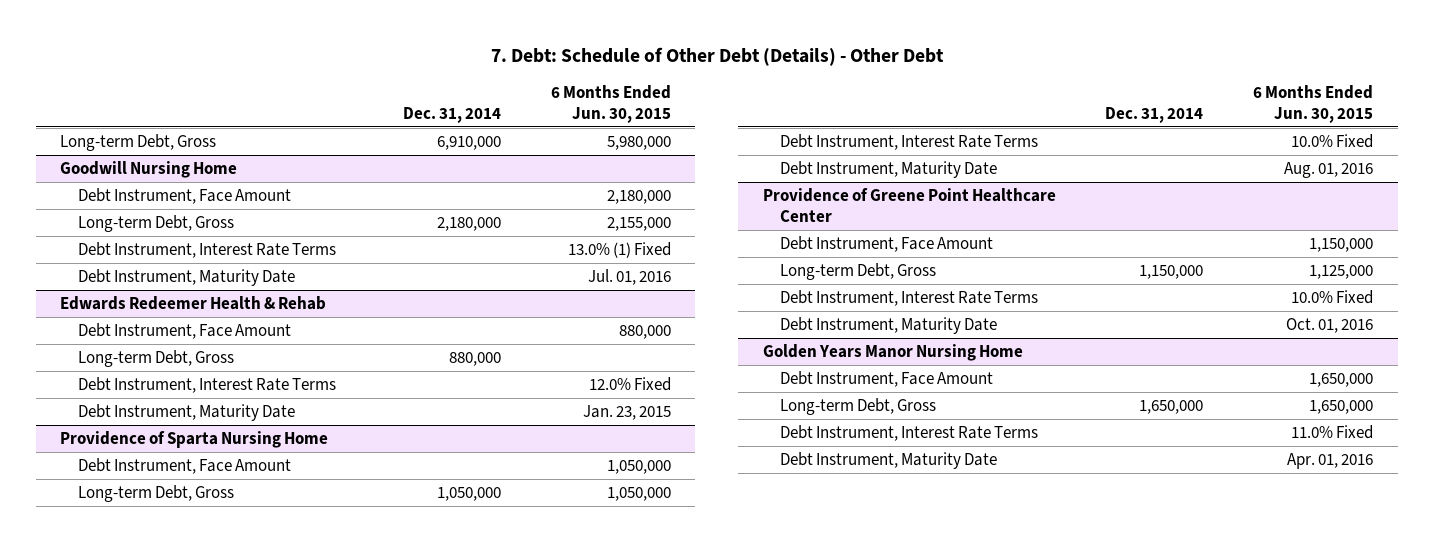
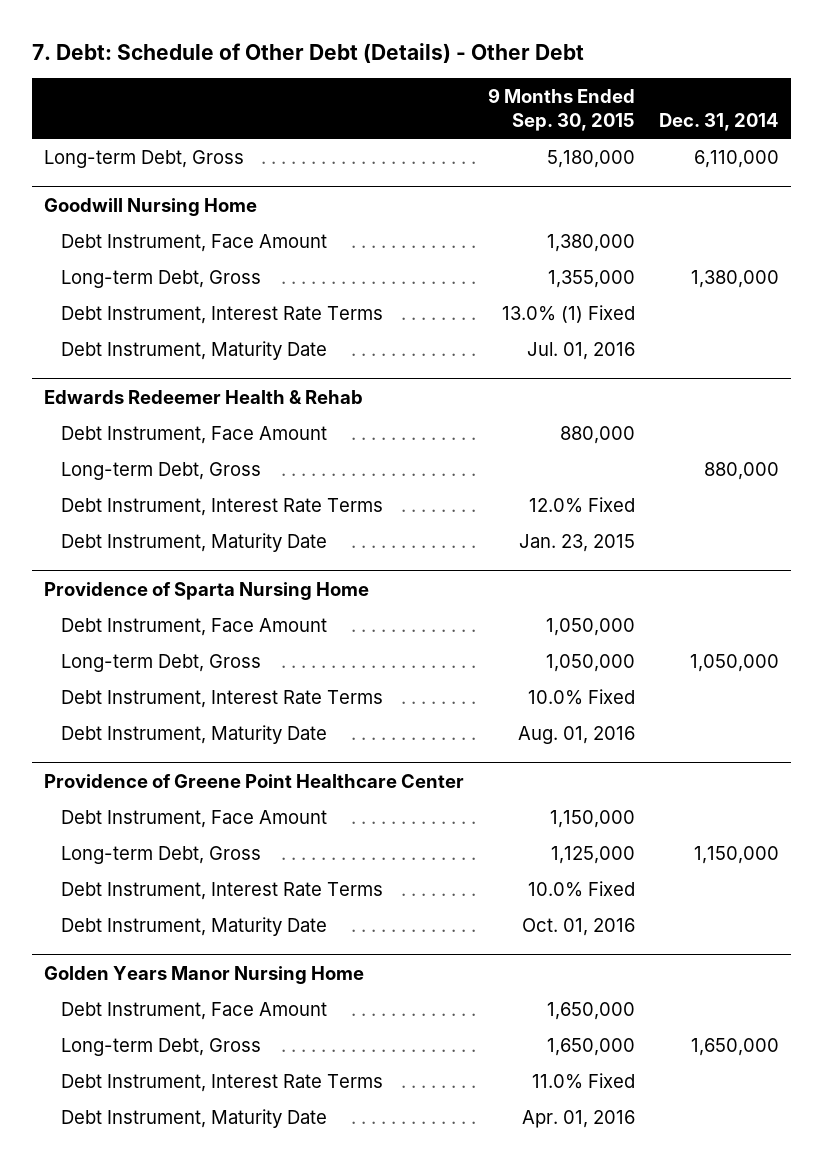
- | Dec. 31, 2014 | 6 Months Ended Jun. 30, 2015
+ | 9 Months Ended Sep. 30, 2015 | Dec. 31, 2014
- Long-term Debt, Gross | 6,910,000 | 5,980,000
+ Long-term Debt, Gross | 5,180,000 | 6,110,000
@ Goodwill Nursing Home
- Long-term Debt, Gross | 2,180,000 | 2,155,000
+ Long-term Debt, Gross | 1,355,000 | 1,380,000

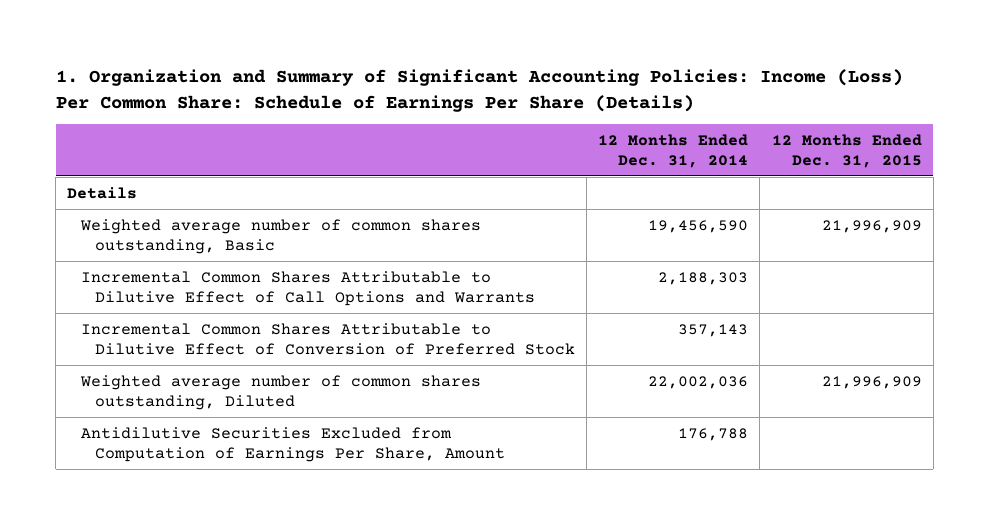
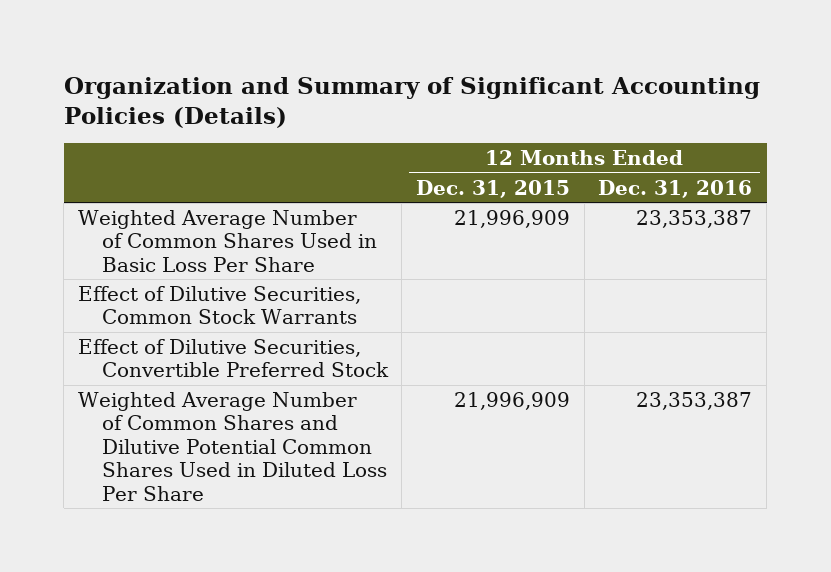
- 1. Organization and Summary of Significant Accounting Policies: Income (Loss) Per Common Share: Schedule of Earnings Per Share (Details)
+ Organization and Summary of Significant Accounting Policies (Details)
- | 12 Months Ended Dec. 31, 2014 | 12 Months Ended Dec. 31, 2015
+ | 12 Months Ended Dec. 31, 2015 | 12 Months Ended Dec. 31, 2016
- Details
- Weighted average number of common shares outstanding, Basic | 19,456,590 | 21,996,909
- Incremental Common Shares Attributable to Dilutive Effect of Call Options and Warrants | 2,188,303 |
- Incremental Common Shares Attributable to Dilutive Effect of Conversion of Preferred Stock | 357,143 |
- Weighted average number of common shares outstanding, Diluted | 22,002,036 | 21,996,909
- Antidilutive Securities Excluded from Computation of Earnings Per Share, Amount | 176,788 |
+ Weighted Average Number of Common Shares Used in Basic Loss Per Share | 21,996,909 | 23,353,387
+ Effect of Dilutive Securities, Common Stock Warrants
+ Effect of Dilutive Securities, Convertible Preferred Stock
+ Weighted Average Number of Common Shares and Dilutive Potential Common Shares Used in Diluted Loss Per Share | 21,996,909 | 23,353,387

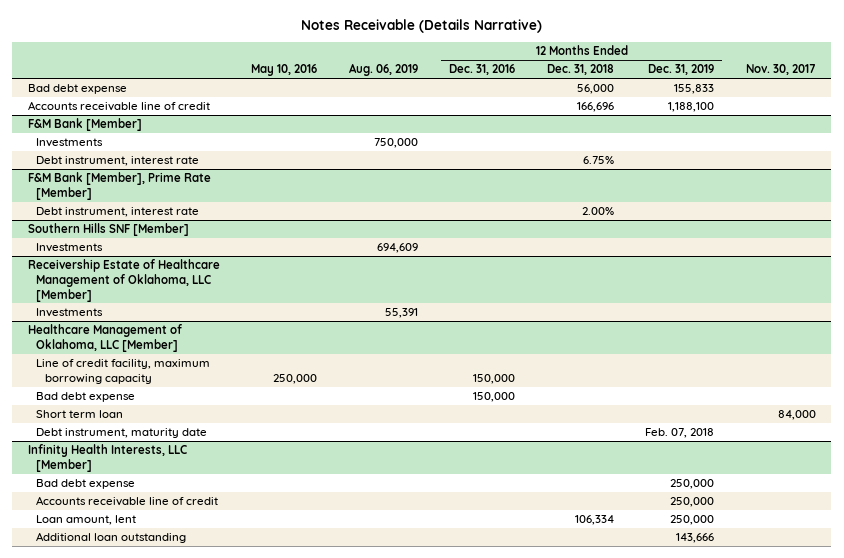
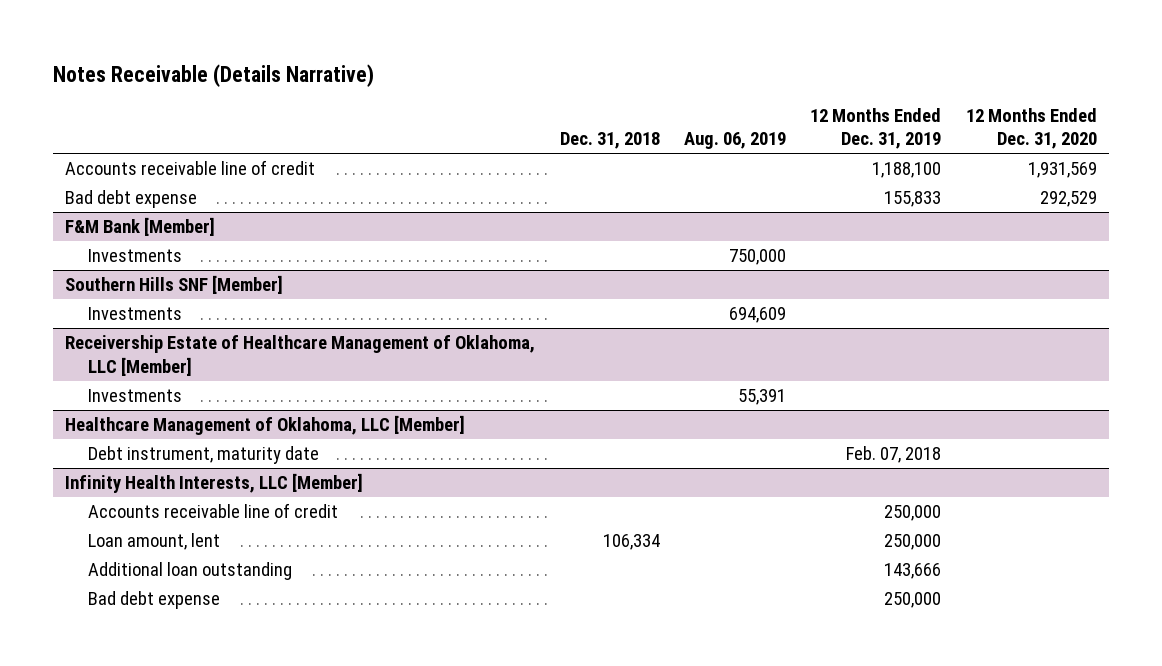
- | May 10, 2016 | Aug. 06, 2019 | 12 Months Ended Dec. 31, 2016 | 12 Months Ended Dec. 31, 2018 | 12 Months Ended Dec. 31, 2019 | Nov. 30, 2017
+ | Dec. 31, 2018 | Aug. 06, 2019 | 12 Months Ended Dec. 31, 2019 | 12 Months Ended Dec. 31, 2020
moved down: Bad debt expense | | | 155,833 | 292,529
@ F&M Bank [Member]
- Debt instrument, interest rate | | | | 6.75% | |
- F&M Bank [Member], Prime Rate [Member]
- Debt instrument, interest rate | | | | 2.00% | |
@ Healthcare Management of Oklahoma, LLC [Member]
- Line of credit facility, maximum borrowing capacity | 250,000 | | 150,000 | | |
- Bad debt expense | | | 150,000 | | |
- Short term loan | | | | | | 84,000
@ Infinity Health Interests, LLC [Member]
moved down: Bad debt expense | | | 250,000 |

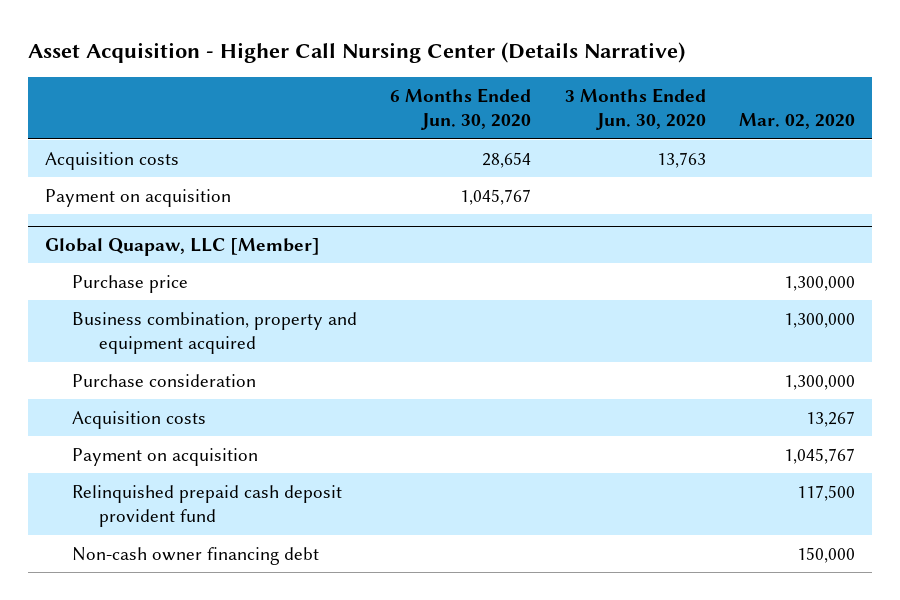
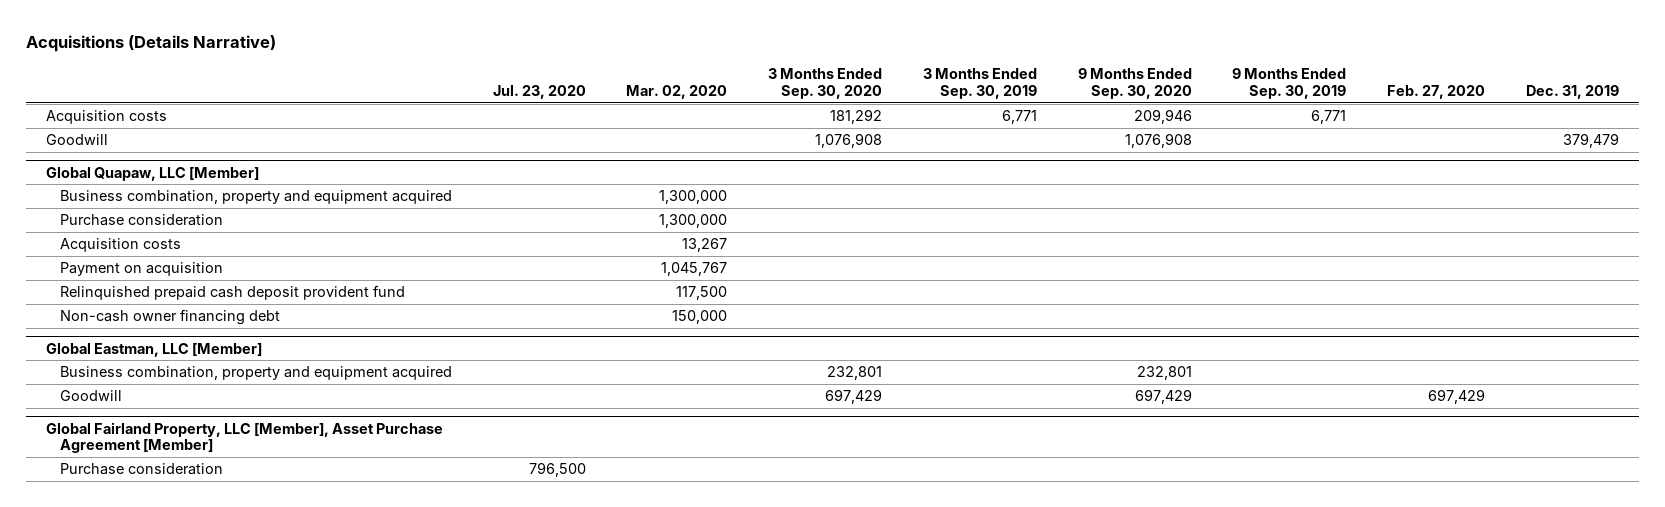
- Asset Acquisition - Higher Call Nursing Center (Details Narrative)
+ Acquisitions (Details Narrative)
- | 6 Months Ended Jun. 30, 2020 | 3 Months Ended Jun. 30, 2020 | Mar. 02, 2020
+ | Jul. 23, 2020 | Mar. 02, 2020 | 3 Months Ended Sep. 30, 2020 | 3 Months Ended Sep. 30, 2019 | 9 Months Ended Sep. 30, 2020 | 9 Months Ended Sep. 30, 2019 | Feb. 27, 2020 | Dec. 31, 2019
- Payment on acquisition | 1,045,767 | |
+ Goodwill | | | 1,076,908 | | 1,076,908 | | | 379,479
@ Global Quapaw, LLC [Member]
- Purchase price | | | 1,300,000
+ Global Eastman, LLC [Member]
+ Business combination, property and equipment acquired | | | 232,801 | | 232,801 | | |
+ Goodwill | | | 697,429 | | 697,429 | | 697,429 |
+ Global Fairland Property, LLC [Member], Asset Purchase Agreement [Member]
+ Purchase consideration | 796,500 | | | | | | |

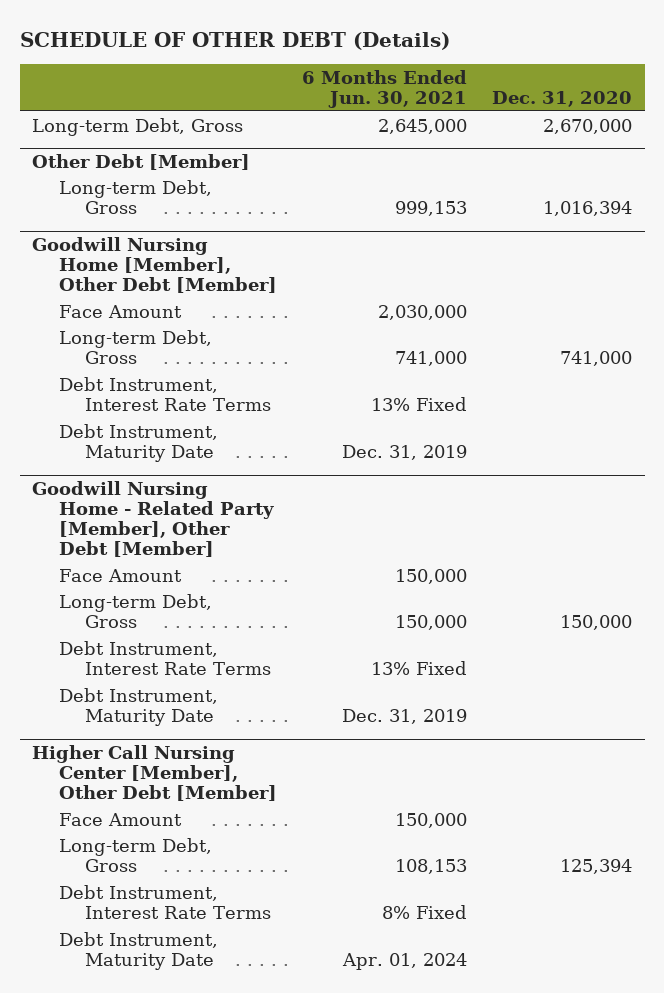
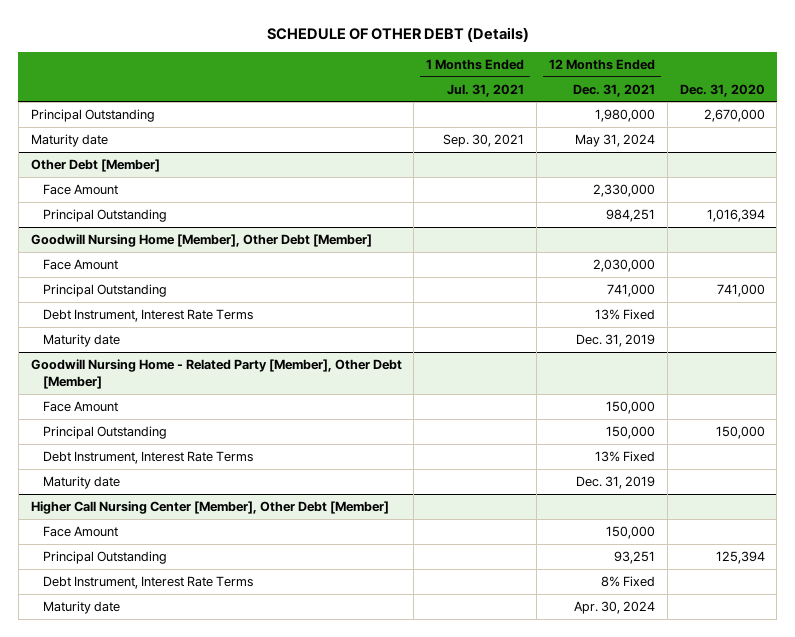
- | 6 Months Ended Jun. 30, 2021 | Dec. 31, 2020
+ | 1 Months Ended Jul. 31, 2021 | 12 Months Ended Dec. 31, 2021 | Dec. 31, 2020
- Long-term Debt, Gross | 2,645,000 | 2,670,000
+ Principal Outstanding | | 1,980,000 | 2,670,000
+ Maturity date | Sep. 30, 2021 | May 31, 2024 |
@ Other Debt [Member]
- Long-term Debt, Gross | 999,153 | 1,016,394
+ Face Amount | | 2,330,000 |
+ Principal Outstanding | | 984,251 | 1,016,394
@ Goodwill Nursing Home [Member], Other Debt [Member]
- Long-term Debt, Gross | 741,000 | 741,000
+ Principal Outstanding | | 741,000 | 741,000
- Debt Instrument, Maturity Date | Dec. 31, 2019 |
+ Maturity date | | Dec. 31, 2019 |
@ Goodwill Nursing Home - Related Party [Member], Other Debt [Member]
- Long-term Debt, Gross | 150,000 | 150,000
+ Principal Outstanding | | 150,000 | 150,000
- Debt Instrument, Maturity Date | Dec. 31, 2019 |
+ Maturity date | | Dec. 31, 2019 |
@ Higher Call Nursing Center [Member], Other Debt [Member]
- Long-term Debt, Gross | 108,153 | 125,394
+ Principal Outstanding | | 93,251 | 125,394
- Debt Instrument, Maturity Date | Apr. 01, 2024 |
+ Maturity date | | Apr. 30, 2024 |

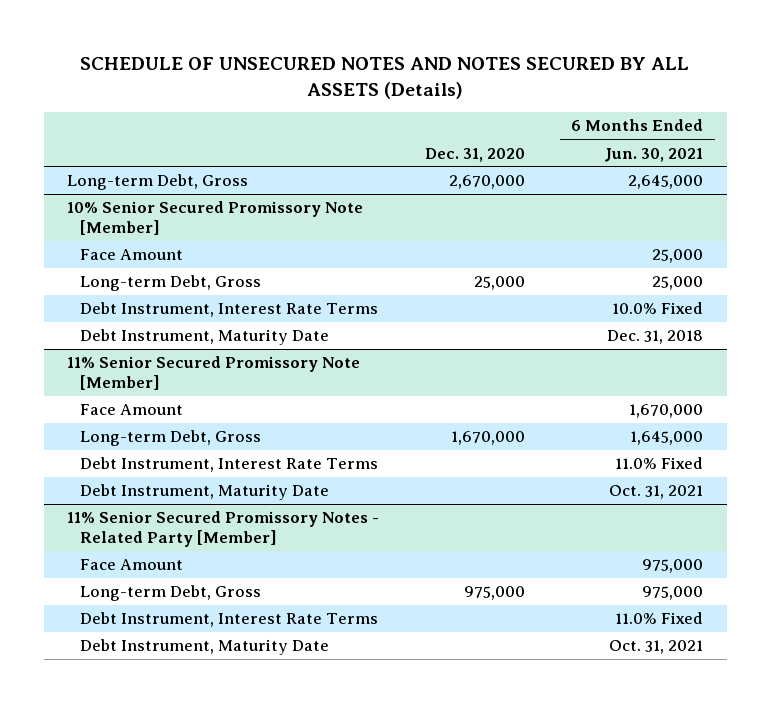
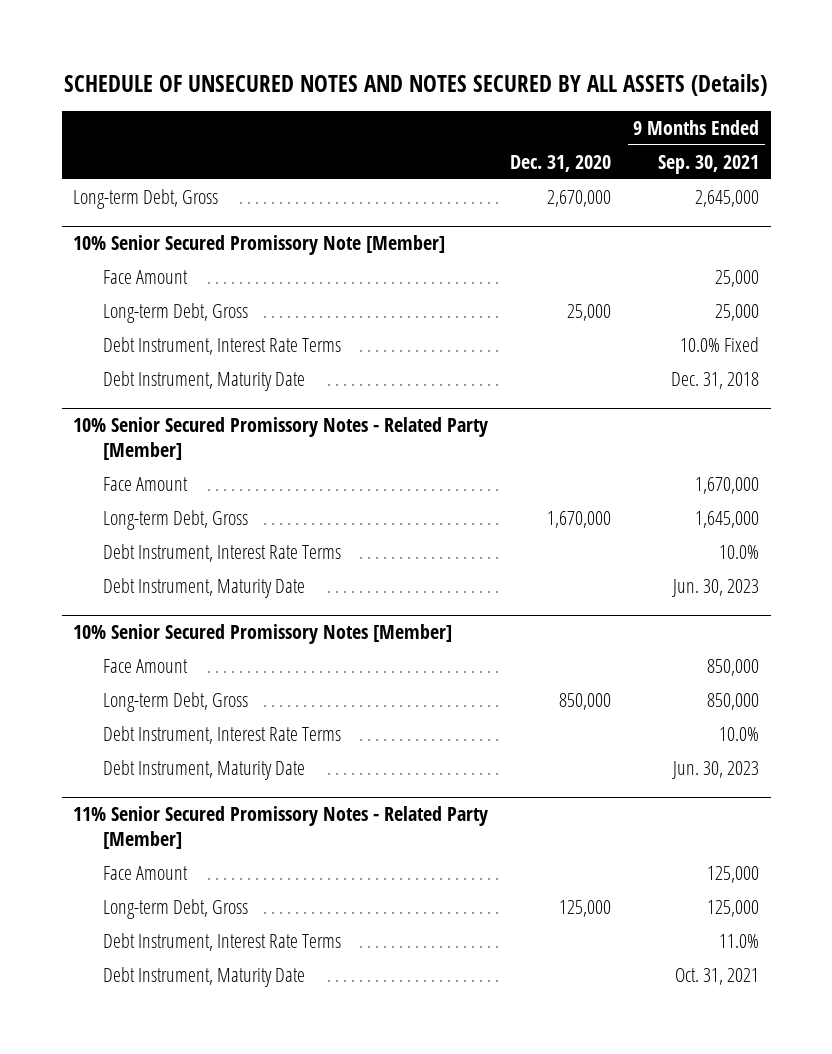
- | Dec. 31, 2020 | 6 Months Ended Jun. 30, 2021
+ | Dec. 31, 2020 | 9 Months Ended Sep. 30, 2021
- 11% Senior Secured Promissory Note [Member]
+ 10% Senior Secured Promissory Notes - Related Party [Member]
+ 10% Senior Secured Promissory Notes [Member]
+ Face Amount | | 850,000
+ Long-term Debt, Gross | 850,000 | 850,000
+ Debt Instrument, Interest Rate Terms | | 10.0%
+ Debt Instrument, Maturity Date | | Jun. 30, 2023
@ 11% Senior Secured Promissory Notes - Related Party [Member]
- Long-term Debt, Gross | 975,000 | 975,000
+ Long-term Debt, Gross | 125,000 | 125,000

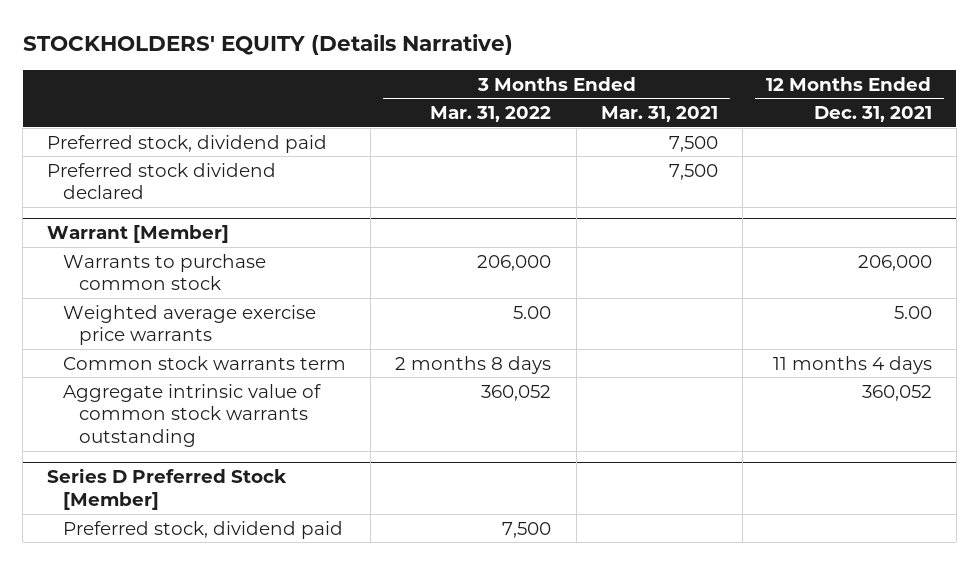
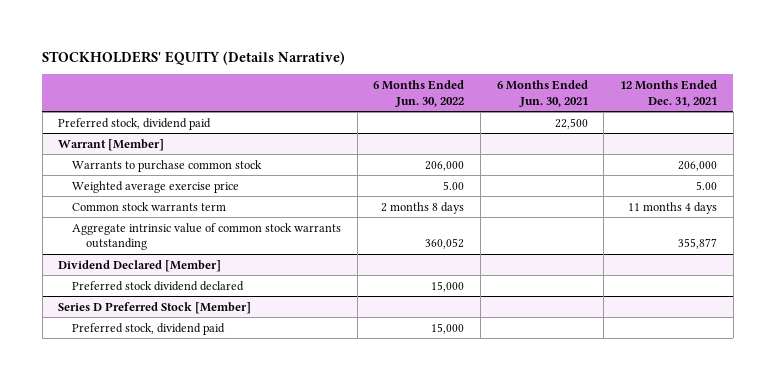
- | 3 Months Ended Mar. 31, 2022 | 3 Months Ended Mar. 31, 2021 | 12 Months Ended Dec. 31, 2021
+ | 6 Months Ended Jun. 30, 2022 | 6 Months Ended Jun. 30, 2021 | 12 Months Ended Dec. 31, 2021
- Preferred stock dividend declared | | 7,500 |
@ Warrant [Member]
- Weighted average exercise price warrants | 5.00 | | 5.00
+ Weighted average exercise price | 5.00 | | 5.00
- Aggregate intrinsic value of common stock warrants outstanding | 360,052 | | 360,052
+ Aggregate intrinsic value of common stock warrants outstanding | 360,052 | | 355,877
+ Dividend Declared [Member]
+ Preferred stock dividend declared | 15,000 | |

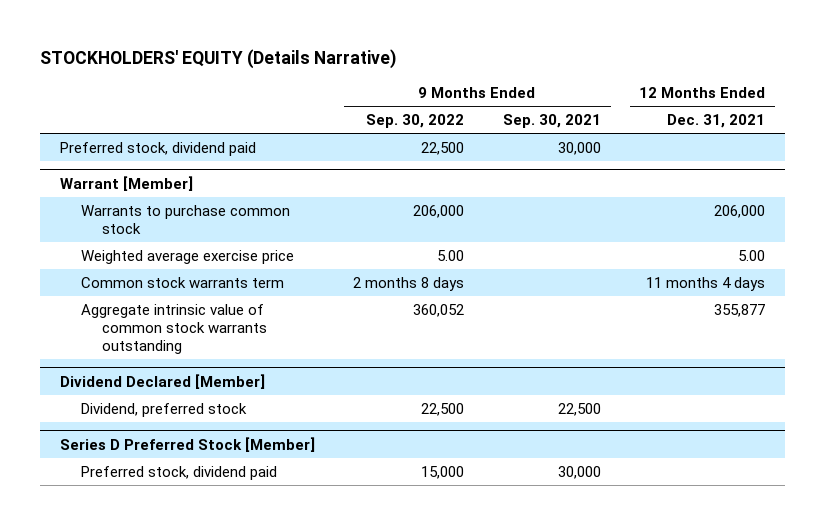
- | 6 Months Ended Jun. 30, 2022 | 6 Months Ended Jun. 30, 2021 | 12 Months Ended Dec. 31, 2021
+ | 9 Months Ended Sep. 30, 2022 | 9 Months Ended Sep. 30, 2021 | 12 Months Ended Dec. 31, 2021
@ Dividend Declared [Member]
- Preferred stock dividend declared | 15,000 | |
+ Dividend, preferred stock | 22,500 | 22,500 |

